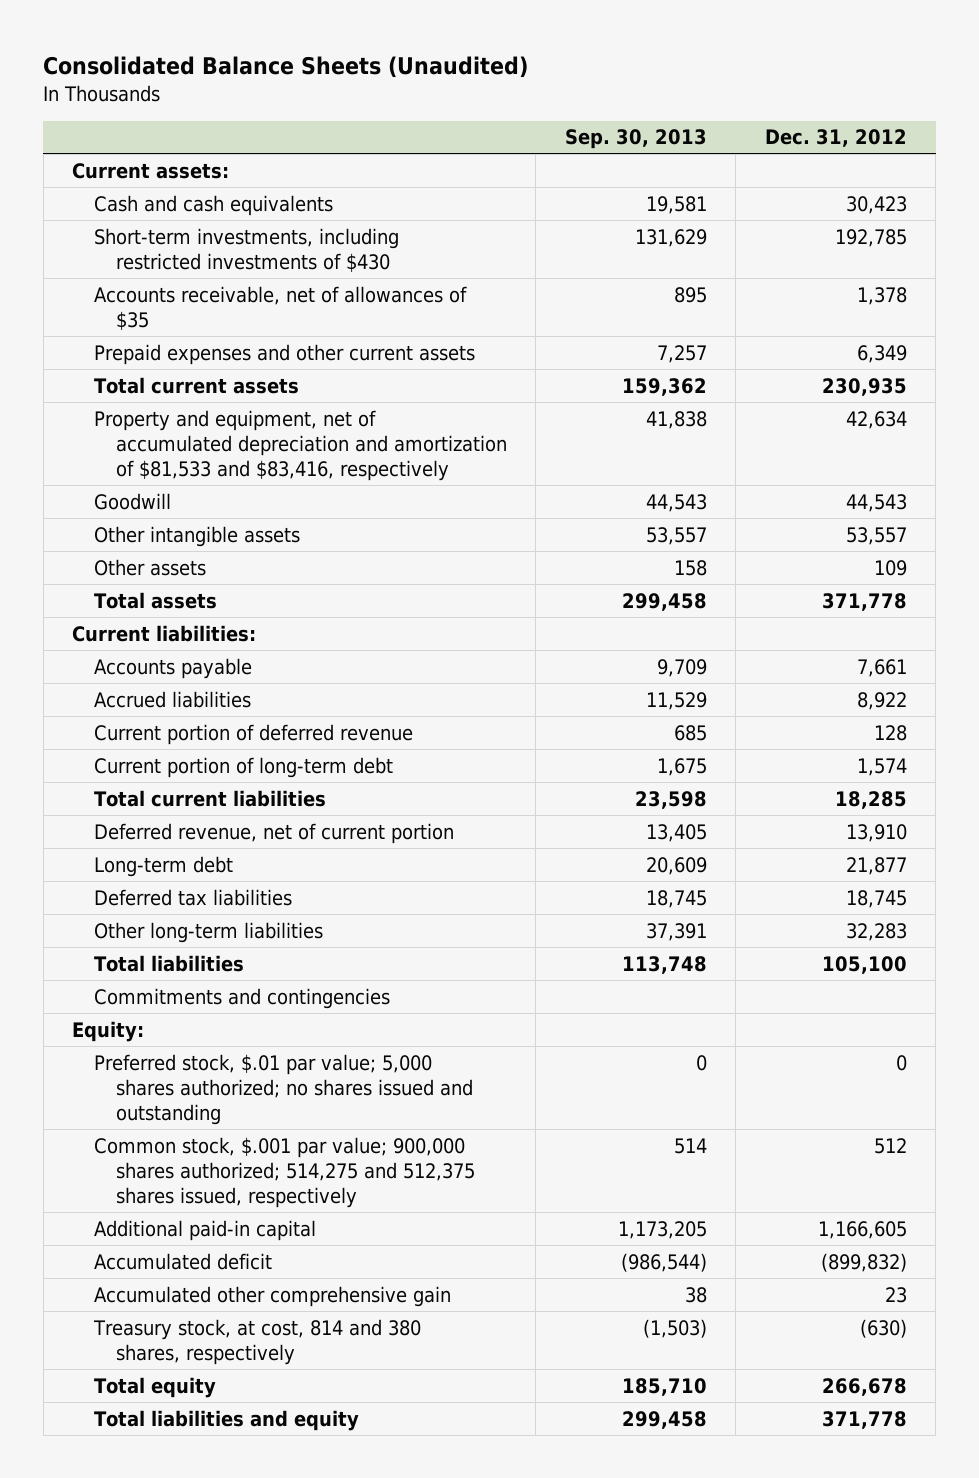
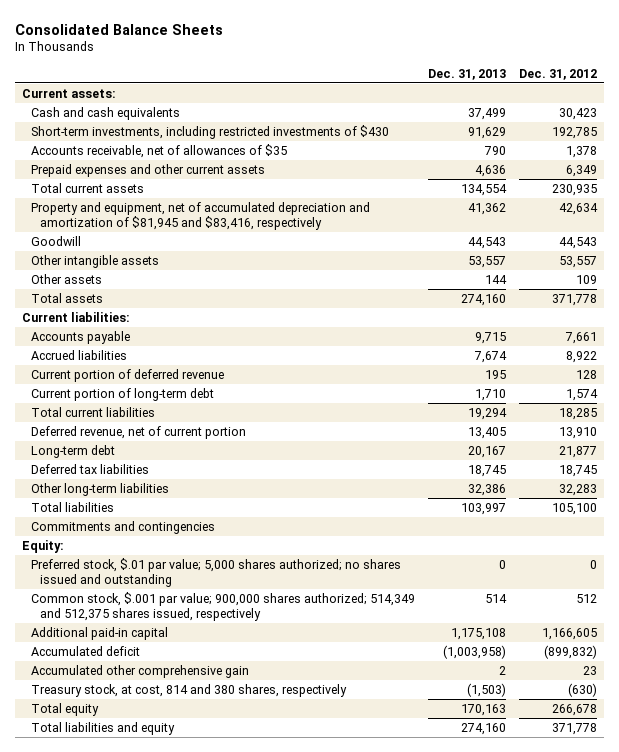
- Consolidated Balance Sheets (Unaudited)
+ Consolidated Balance Sheets
- | Sep. 30, 2013 | Dec. 31, 2012
+ | Dec. 31, 2013 | Dec. 31, 2012
- Property and equipment, net of accumulated depreciation and amortization of $81,533 and $83,416, respectively | 41,838 | 42,634
+ Property and equipment, net of accumulated depreciation and amortization of $81,945 and $83,416, respectively | 41,362 | 42,634
- Common stock, $.001 par value; 900,000 shares authorized; 514,275 and 512,375 shares issued, respectively | 514 | 512
+ Common stock, $.001 par value; 900,000 shares authorized; 514,349 and 512,375 shares issued, respectively | 514 | 512

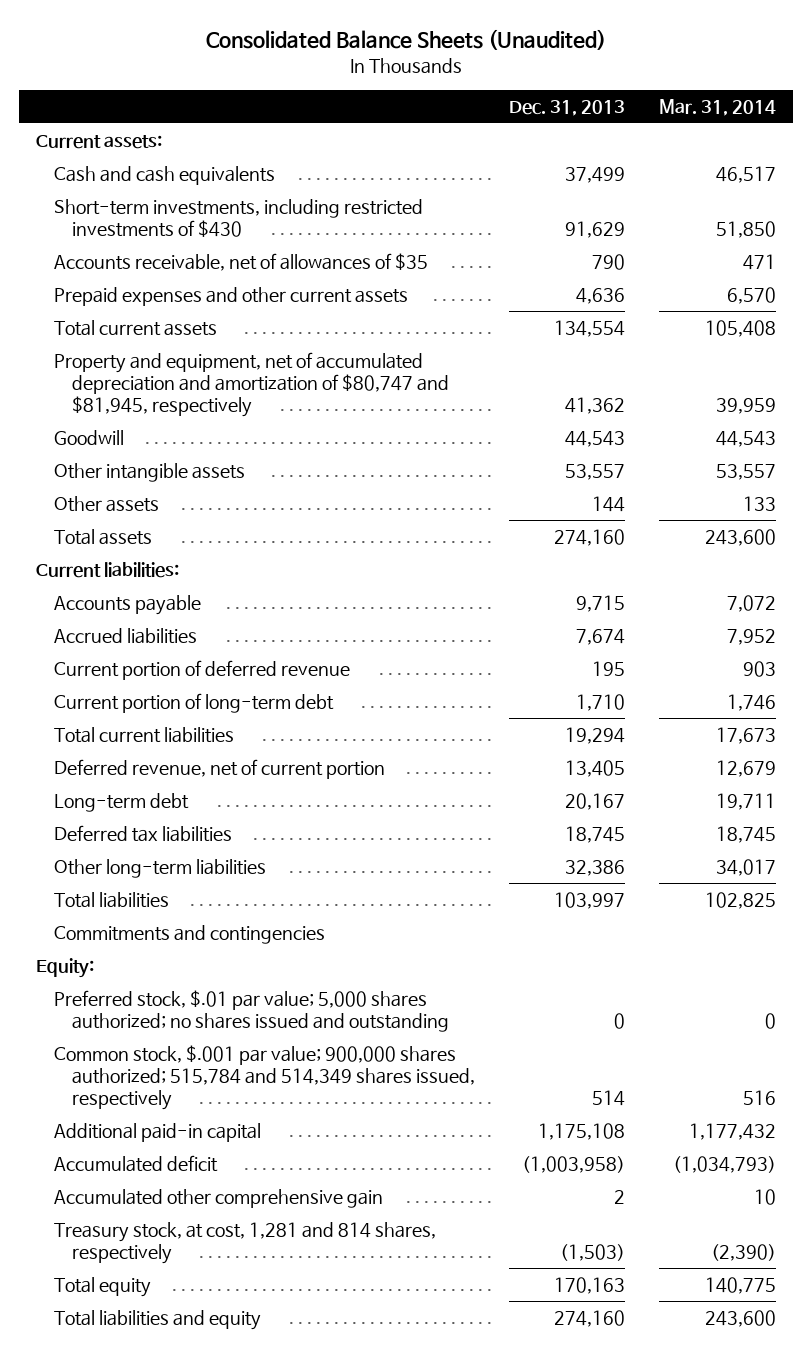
- Consolidated Balance Sheets
+ Consolidated Balance Sheets (Unaudited)
- | Dec. 31, 2013 | Dec. 31, 2012
+ | Dec. 31, 2013 | Mar. 31, 2014
- Property and equipment, net of accumulated depreciation and amortization of $81,945 and $83,416, respectively | 41,362 | 42,634
+ Property and equipment, net of accumulated depreciation and amortization of $80,747 and $81,945, respectively | 41,362 | 39,959
- Common stock, $.001 par value; 900,000 shares authorized; 514,349 and 512,375 shares issued, respectively | 514 | 512
+ Common stock, $.001 par value; 900,000 shares authorized; 515,784 and 514,349 shares issued, respectively | 514 | 516
- Treasury stock, at cost, 814 and 380 shares, respectively | (1,503) | (630)
+ Treasury stock, at cost, 1,281 and 814 shares, respectively | (1,503) | (2,390)

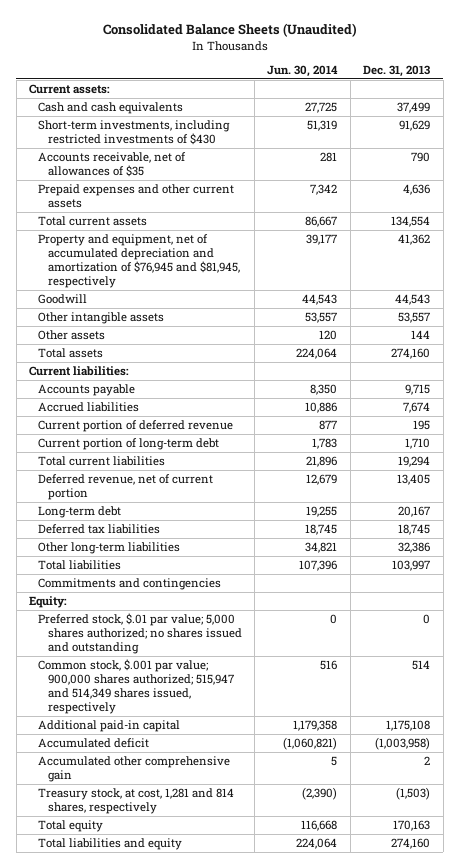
- | Dec. 31, 2013 | Mar. 31, 2014
+ | Jun. 30, 2014 | Dec. 31, 2013
- Property and equipment, net of accumulated depreciation and amortization of $80,747 and $81,945, respectively | 41,362 | 39,959
+ Property and equipment, net of accumulated depreciation and amortization of $76,945 and $81,945, respectively | 39,177 | 41,362
- Common stock, $.001 par value; 900,000 shares authorized; 515,784 and 514,349 shares issued, respectively | 514 | 516
+ Common stock, $.001 par value; 900,000 shares authorized; 515,947 and 514,349 shares issued, respectively | 516 | 514

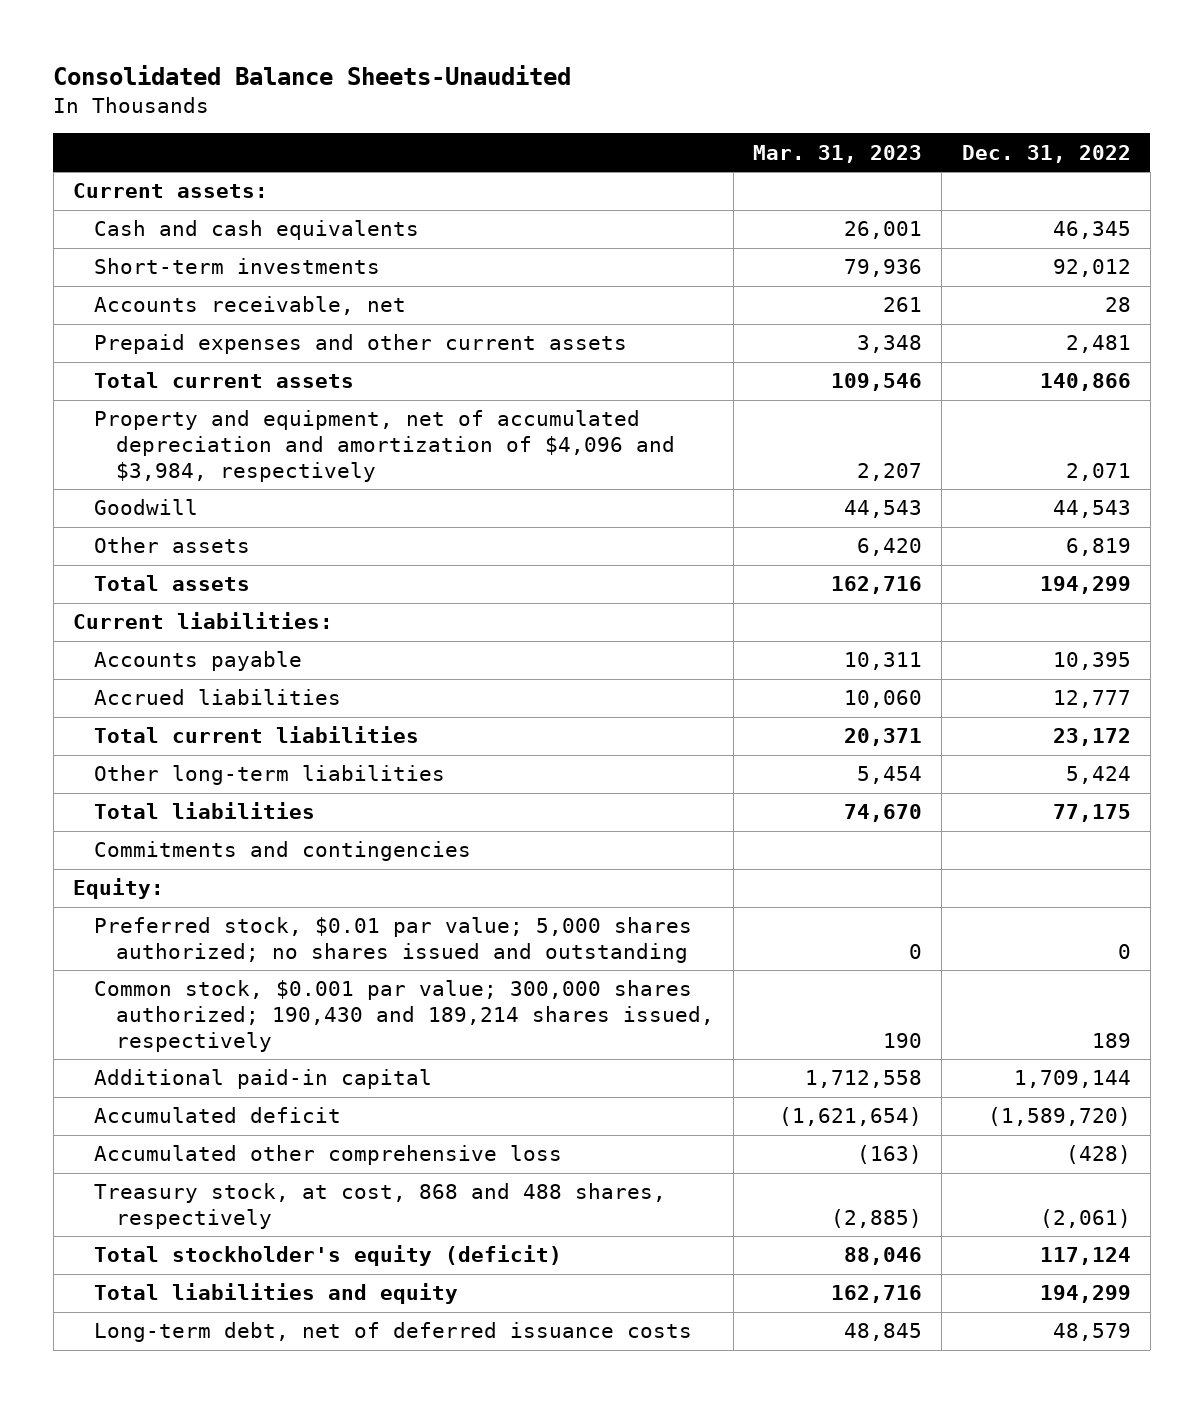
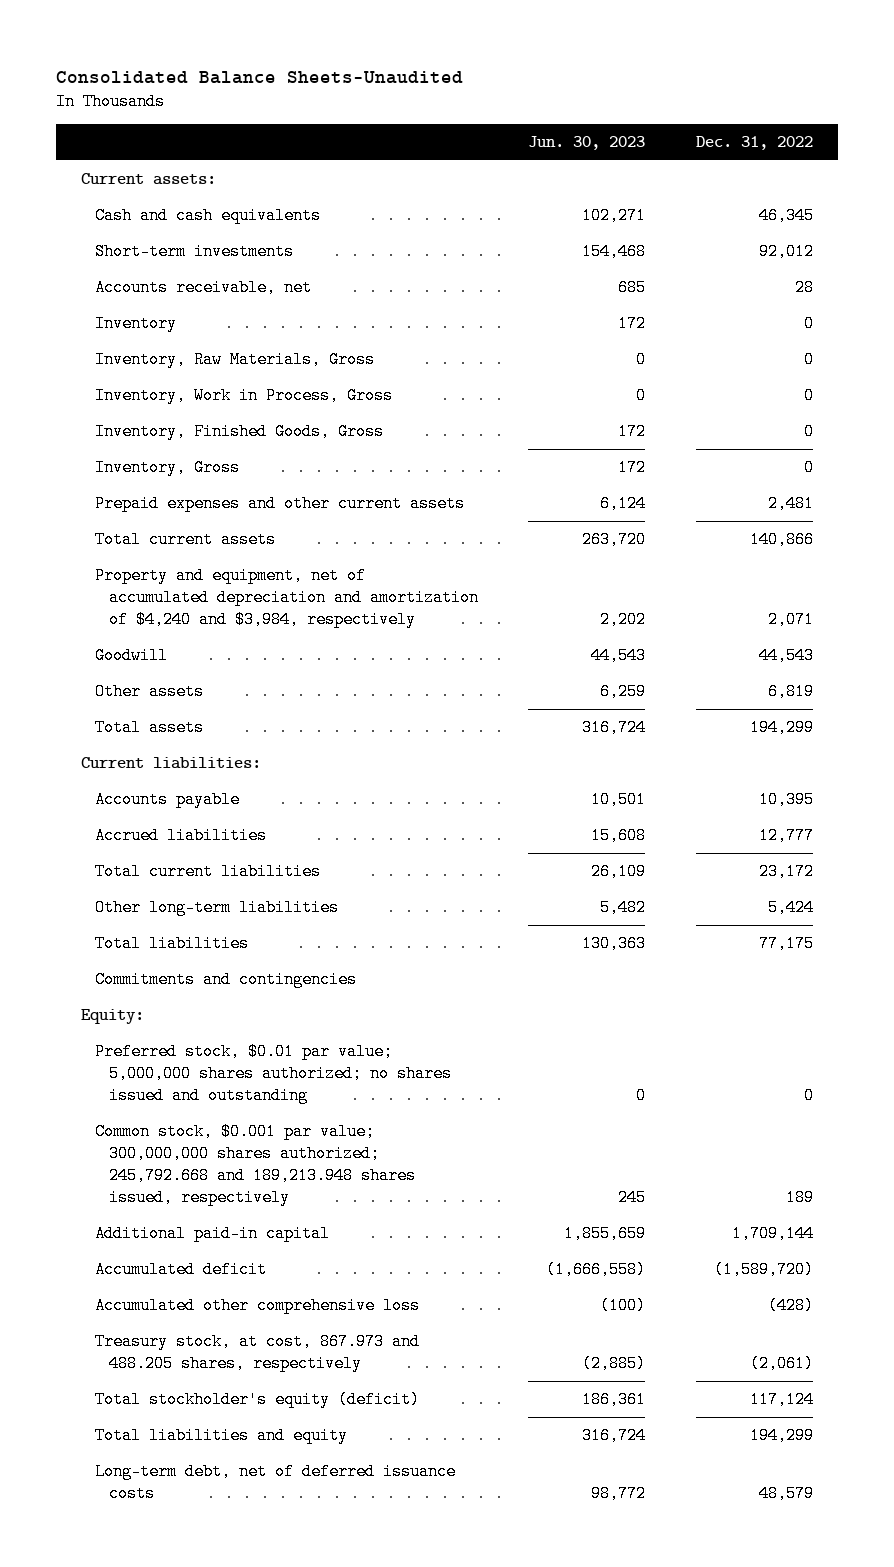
- | Mar. 31, 2023 | Dec. 31, 2022
+ | Jun. 30, 2023 | Dec. 31, 2022
+ Inventory | 172 | 0
+ Inventory, Raw Materials, Gross | 0 | 0
+ Inventory, Work in Process, Gross | 0 | 0
+ Inventory, Finished Goods, Gross | 172 | 0
+ Inventory, Gross | 172 | 0
- Property and equipment, net of accumulated depreciation and amortization of $4,096 and $3,984, respectively | 2,207 | 2,071
+ Property and equipment, net of accumulated depreciation and amortization of $4,240 and $3,984, respectively | 2,202 | 2,071
- Preferred stock, $0.01 par value; 5,000 shares authorized; no shares issued and outstanding | 0 | 0
- Common stock, $0.001 par value; 300,000 shares authorized; 190,430 and 189,214 shares issued, respectively | 190 | 189
+ Preferred stock, $0.01 par value; 5,000,000 shares authorized; no shares issued and outstanding | 0 | 0
+ Common stock, $0.001 par value; 300,000,000 shares authorized; 245,792.668 and 189,213.948 shares issued, respectively | 245 | 189
- Treasury stock, at cost, 868 and 488 shares, respectively | (2,885) | (2,061)
+ Treasury stock, at cost, 867.973 and 488.205 shares, respectively | (2,885) | (2,061)

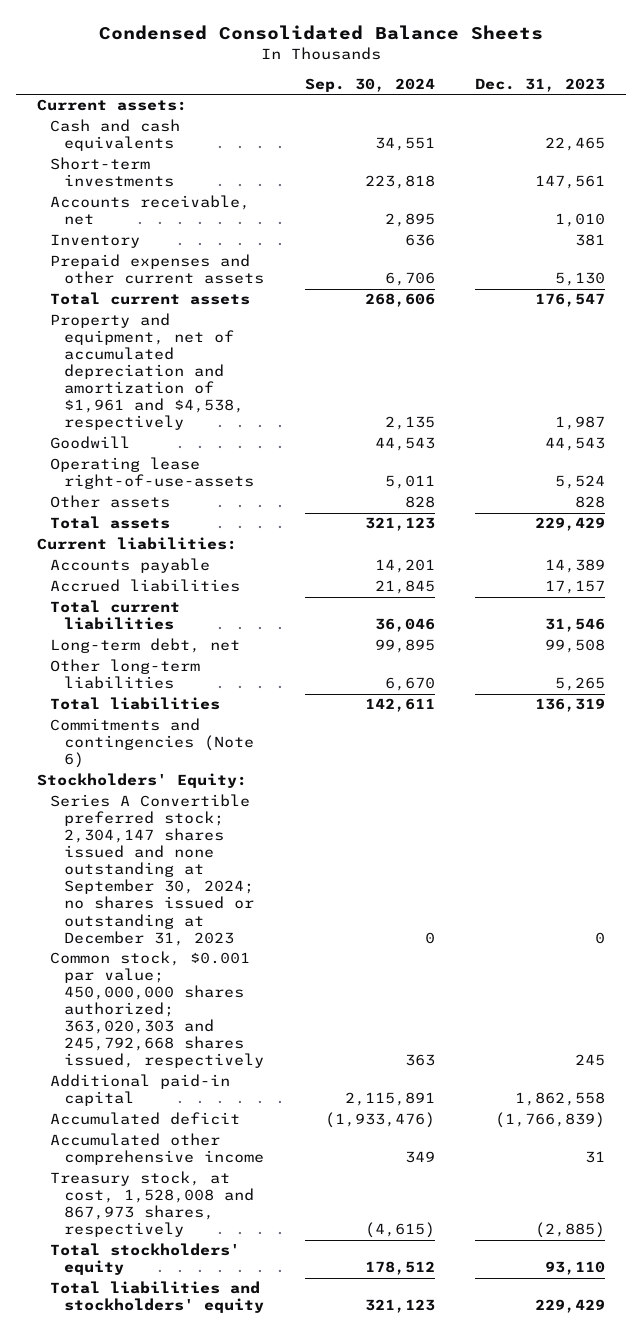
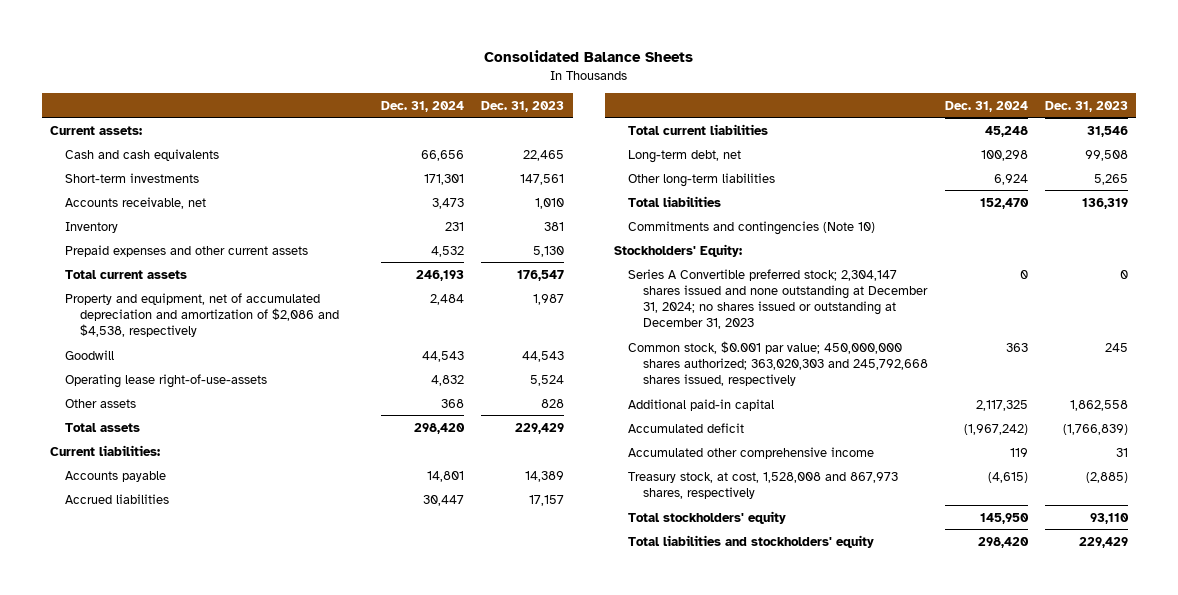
- Condensed Consolidated Balance Sheets
+ Consolidated Balance Sheets
- | Sep. 30, 2024 | Dec. 31, 2023
+ | Dec. 31, 2024 | Dec. 31, 2023
- Property and equipment, net of accumulated depreciation and amortization of $1,961 and $4,538, respectively | 2,135 | 1,987
+ Property and equipment, net of accumulated depreciation and amortization of $2,086 and $4,538, respectively | 2,484 | 1,987
- Commitments and contingencies (Note 6)
+ Commitments and contingencies (Note 10)
- Series A Convertible preferred stock; 2,304,147 shares issued and none outstanding at September 30, 2024; no shares issued or outstanding at December 31, 2023 | 0 | 0
+ Series A Convertible preferred stock; 2,304,147 shares issued and none outstanding at December 31, 2024; no shares issued or outstanding at December 31, 2023 | 0 | 0

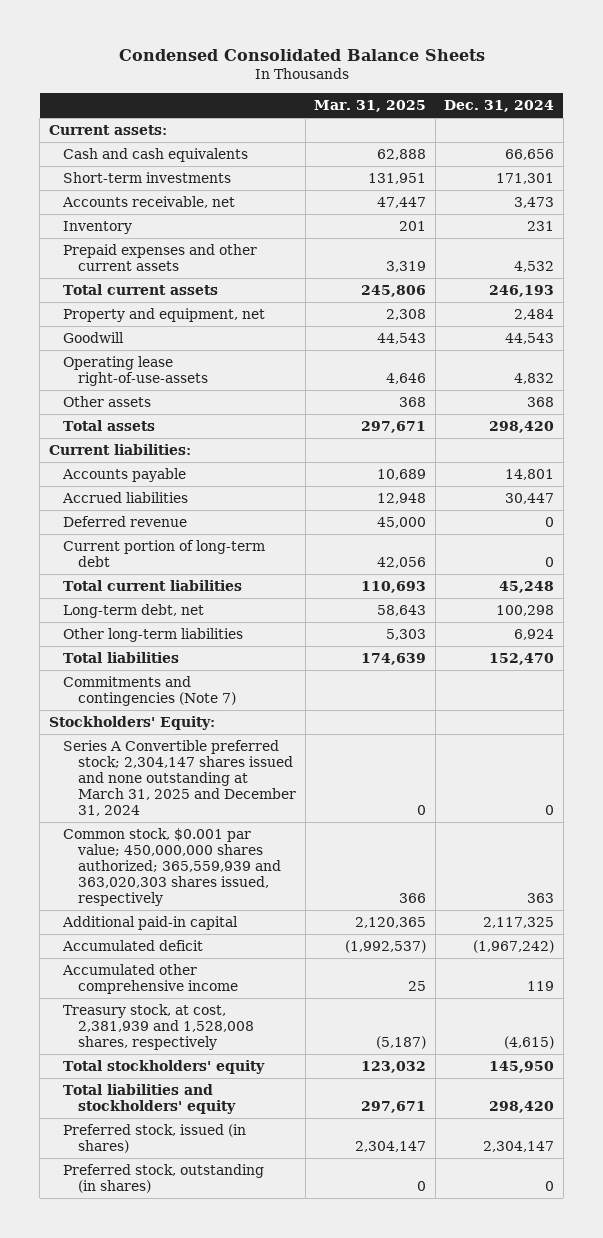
- Consolidated Balance Sheets
+ Condensed Consolidated Balance Sheets
- | Dec. 31, 2024 | Dec. 31, 2023
+ | Mar. 31, 2025 | Dec. 31, 2024
- Property and equipment, net of accumulated depreciation and amortization of $2,086 and $4,538, respectively | 2,484 | 1,987
+ Property and equipment, net | 2,308 | 2,484
+ Deferred revenue | 45,000 | 0
+ Current portion of long-term debt | 42,056 | 0
- Commitments and contingencies (Note 10)
+ Commitments and contingencies (Note 7)
- Series A Convertible preferred stock; 2,304,147 shares issued and none outstanding at December 31, 2024; no shares issued or outstanding at December 31, 2023 | 0 | 0
- Common stock, $0.001 par value; 450,000,000 shares authorized; 363,020,303 and 245,792,668 shares issued, respectively | 363 | 245
+ Series A Convertible preferred stock; 2,304,147 shares issued and none outstanding at March 31, 2025 and December 31, 2024 | 0 | 0
+ Common stock, $0.001 par value; 450,000,000 shares authorized; 365,559,939 and 363,020,303 shares issued, respectively | 366 | 363
- Treasury stock, at cost, 1,528,008 and 867,973 shares, respectively | (4,615) | (2,885)
+ Treasury stock, at cost, 2,381,939 and 1,528,008 shares, respectively | (5,187) | (4,615)
+ Preferred stock, issued (in shares) | 2,304,147 | 2,304,147
+ Preferred stock, outstanding (in shares) | 0 | 0

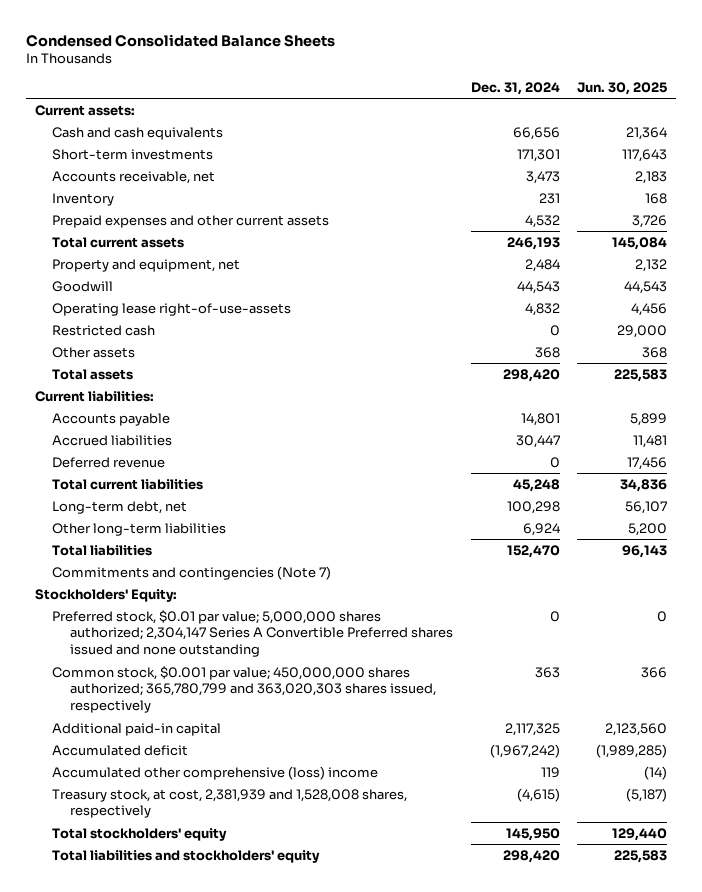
- | Mar. 31, 2025 | Dec. 31, 2024
+ | Dec. 31, 2024 | Jun. 30, 2025
+ Restricted cash | 0 | 29,000
- Current portion of long-term debt | 42,056 | 0
- Series A Convertible preferred stock; 2,304,147 shares issued and none outstanding at March 31, 2025 and December 31, 2024 | 0 | 0
- Common stock, $0.001 par value; 450,000,000 shares authorized; 365,559,939 and 363,020,303 shares issued, respectively | 366 | 363
+ Preferred stock, $0.01 par value; 5,000,000 shares authorized; 2,304,147 Series A Convertible Preferred shares issued and none outstanding | 0 | 0
+ Common stock, $0.001 par value; 450,000,000 shares authorized; 365,780,799 and 363,020,303 shares issued, respectively | 363 | 366
- Accumulated other comprehensive income | 25 | 119
+ Accumulated other comprehensive (loss) income | 119 | (14)
- Preferred stock, issued (in shares) | 2,304,147 | 2,304,147
- Preferred stock, outstanding (in shares) | 0 | 0

